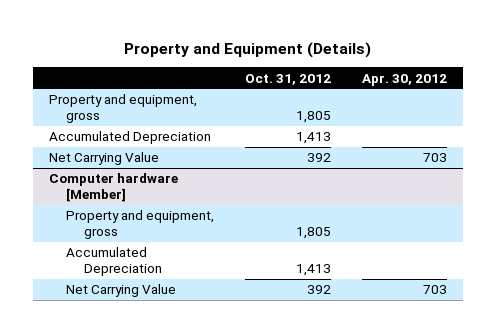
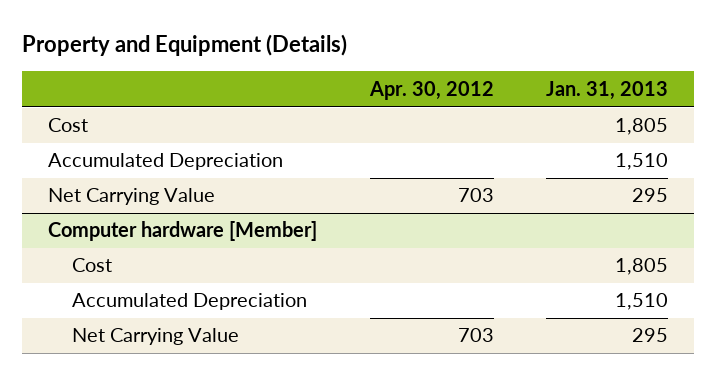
- | Oct. 31, 2012 | Apr. 30, 2012
+ | Apr. 30, 2012 | Jan. 31, 2013
- Property and equipment, gross | 1,805 |
+ Cost | | 1,805
@ Computer hardware [Member]
- Property and equipment, gross | 1,805 |
+ Cost | | 1,805

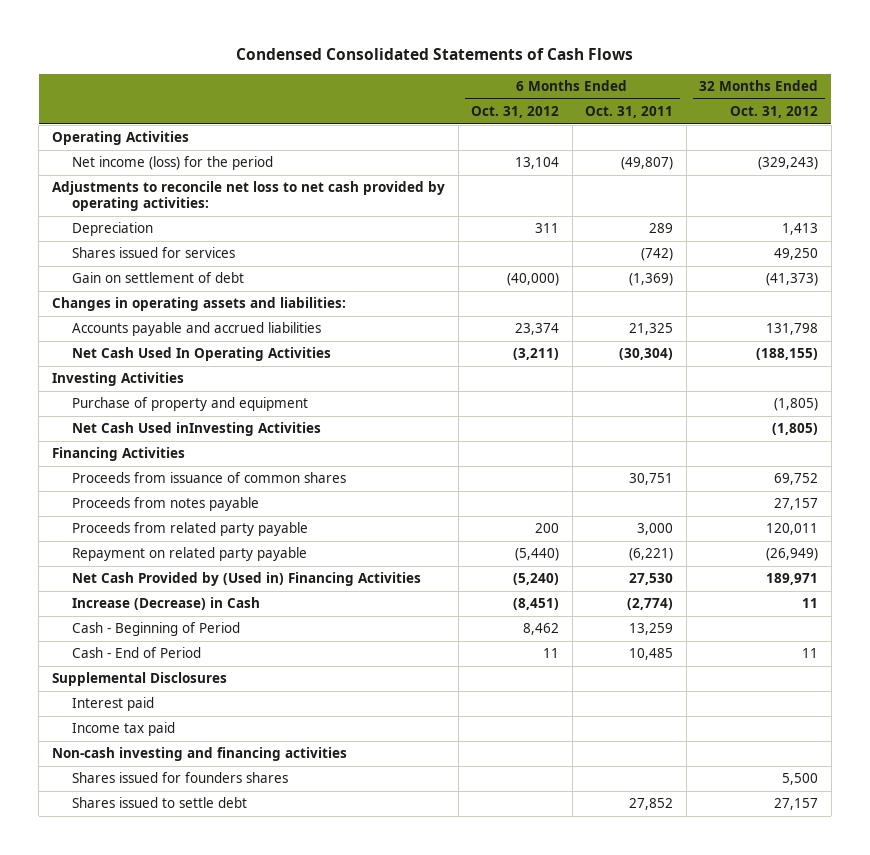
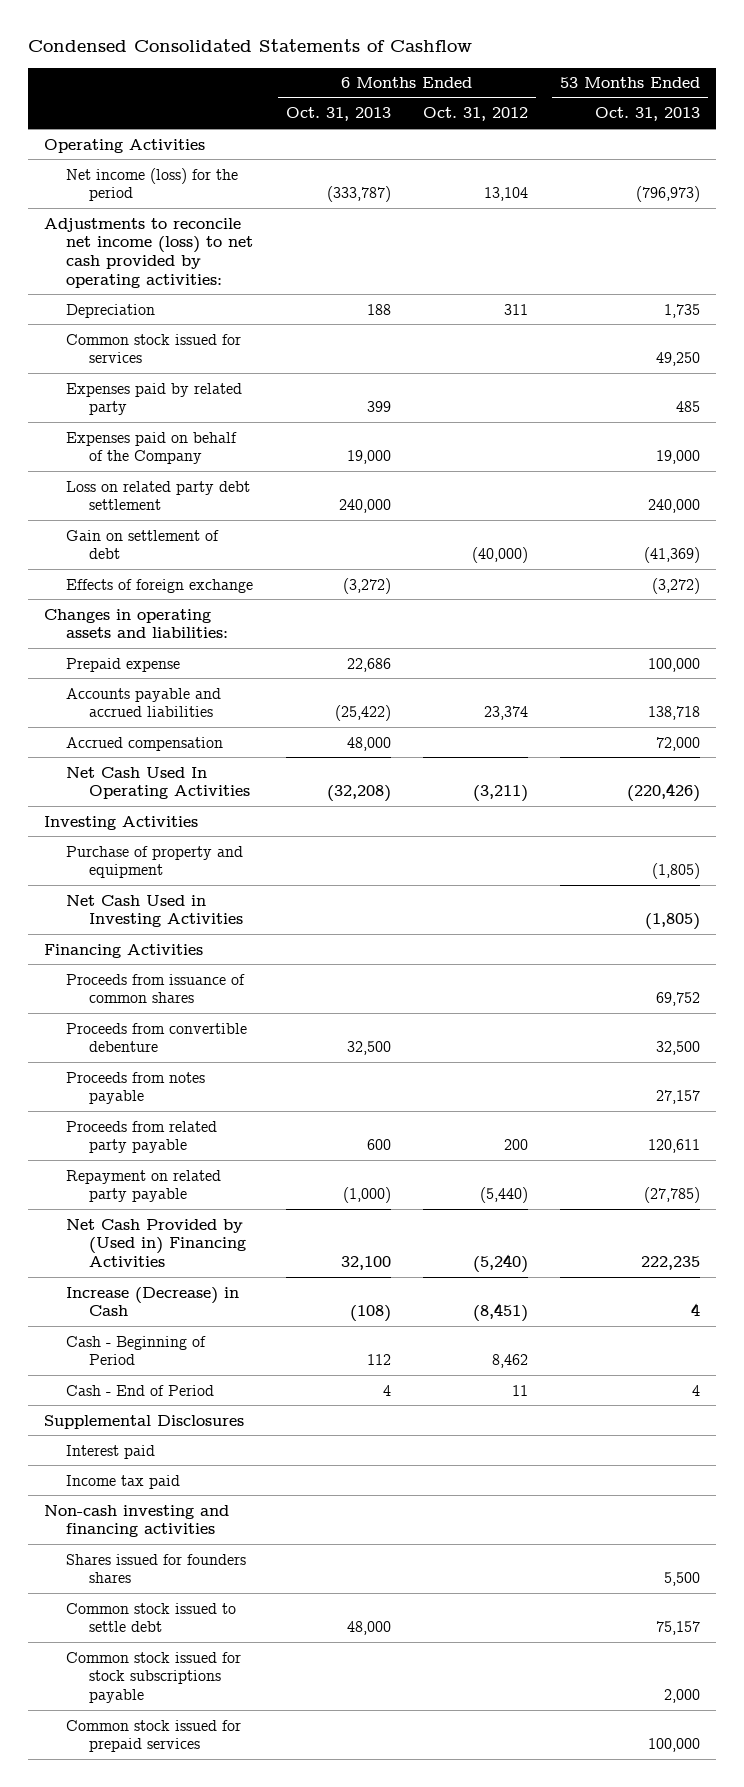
- Condensed Consolidated Statements of Cash Flows
+ Condensed Consolidated Statements of Cashflow
- | 6 Months Ended Oct. 31, 2012 | 6 Months Ended Oct. 31, 2011 | 32 Months Ended Oct. 31, 2012
+ | 6 Months Ended Oct. 31, 2013 | 6 Months Ended Oct. 31, 2012 | 53 Months Ended Oct. 31, 2013
- Adjustments to reconcile net loss to net cash provided by operating activities:
+ Adjustments to reconcile net income (loss) to net cash provided by operating activities:
- Shares issued for services | | (742) | 49,250
+ Common stock issued for services | | | 49,250
+ Expenses paid by related party | 399 | | 485
+ Expenses paid on behalf of the Company | 19,000 | | 19,000
+ Loss on related party debt settlement | 240,000 | | 240,000
+ Effects of foreign exchange | (3,272) | | (3,272)
+ Prepaid expense | 22,686 | | 100,000
+ Accrued compensation | 48,000 | | 72,000
- Net Cash Used inInvesting Activities | | | (1,805)
+ Net Cash Used in Investing Activities | | | (1,805)
+ Proceeds from convertible debenture | 32,500 | | 32,500
- Shares issued to settle debt | | 27,852 | 27,157
+ Common stock issued to settle debt | 48,000 | | 75,157
+ Common stock issued for stock subscriptions payable | | | 2,000
+ Common stock issued for prepaid services | | | 100,000

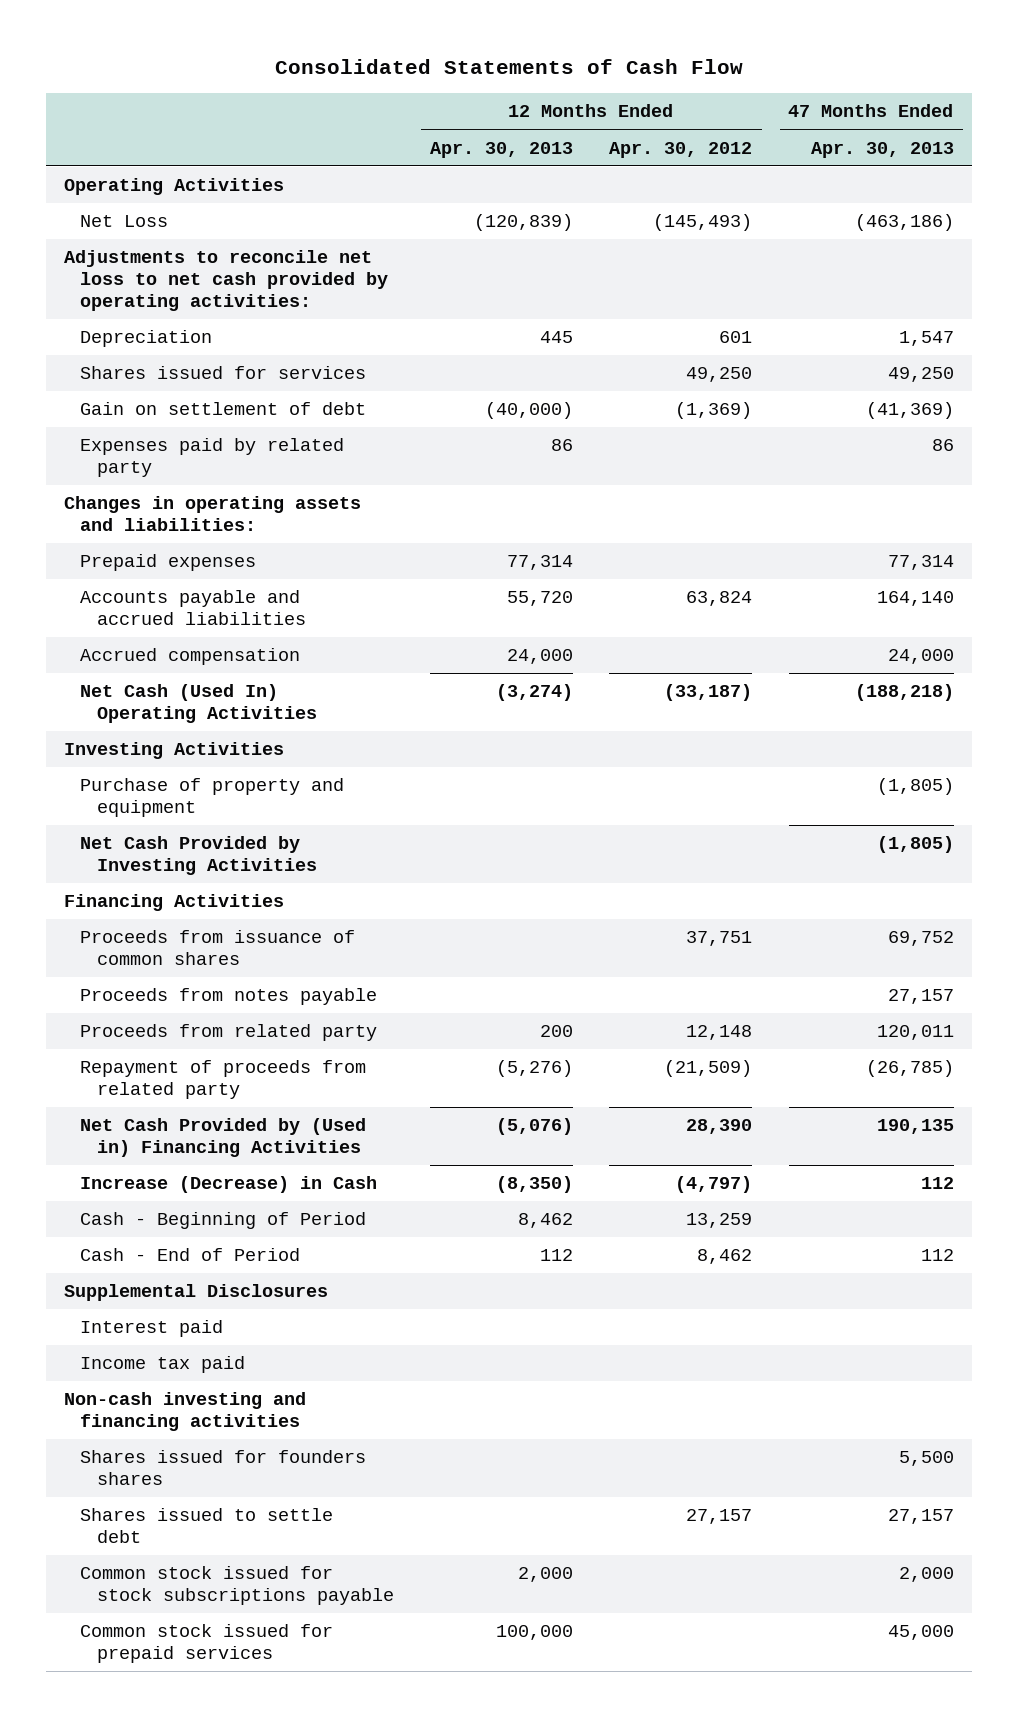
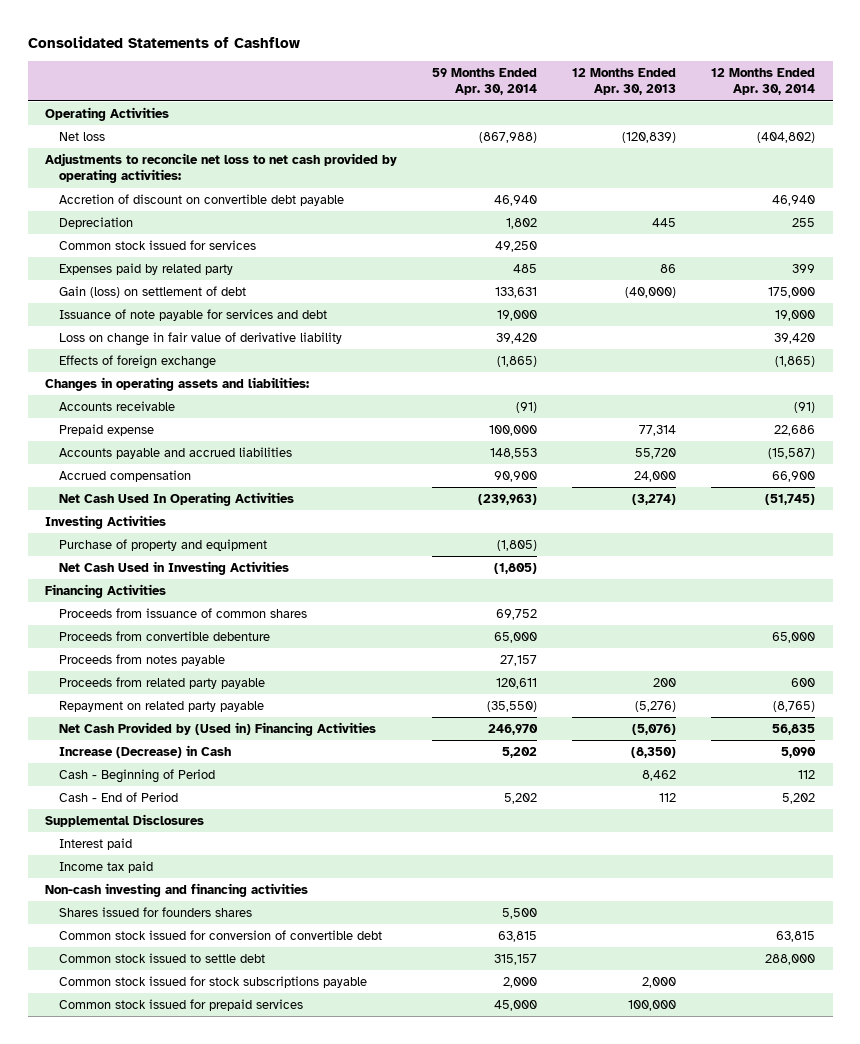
- Consolidated Statements of Cash Flow
+ Consolidated Statements of Cashflow
- | 12 Months Ended Apr. 30, 2013 | 12 Months Ended Apr. 30, 2012 | 47 Months Ended Apr. 30, 2013
+ | 59 Months Ended Apr. 30, 2014 | 12 Months Ended Apr. 30, 2013 | 12 Months Ended Apr. 30, 2014
- Net Loss | (120,839) | (145,493) | (463,186)
+ Net loss | (867,988) | (120,839) | (404,802)
+ Accretion of discount on convertible debt payable | 46,940 | | 46,940
- Shares issued for services | | 49,250 | 49,250
- Gain on settlement of debt | (40,000) | (1,369) | (41,369)
+ Common stock issued for services | 49,250 | |
+ Gain (loss) on settlement of debt | 133,631 | (40,000) | 175,000
+ Issuance of note payable for services and debt | 19,000 | | 19,000
+ Loss on change in fair value of derivative liability | 39,420 | | 39,420
+ Effects of foreign exchange | (1,865) | | (1,865)
- Prepaid expenses | 77,314 | | 77,314
+ Accounts receivable | (91) | | (91)
+ Prepaid expense | 100,000 | 77,314 | 22,686
- Net Cash (Used In) Operating Activities | (3,274) | (33,187) | (188,218)
+ Net Cash Used In Operating Activities | (239,963) | (3,274) | (51,745)
- Net Cash Provided by Investing Activities | | | (1,805)
+ Net Cash Used in Investing Activities | (1,805) | |
+ Proceeds from convertible debenture | 65,000 | | 65,000
- Proceeds from related party | 200 | 12,148 | 120,011
- Repayment of proceeds from related party | (5,276) | (21,509) | (26,785)
+ Proceeds from related party payable | 120,611 | 200 | 600
+ Repayment on related party payable | (35,550) | (5,276) | (8,765)
- Shares issued to settle debt | | 27,157 | 27,157
+ Common stock issued for conversion of convertible debt | 63,815 | | 63,815
+ Common stock issued to settle debt | 315,157 | | 288,000

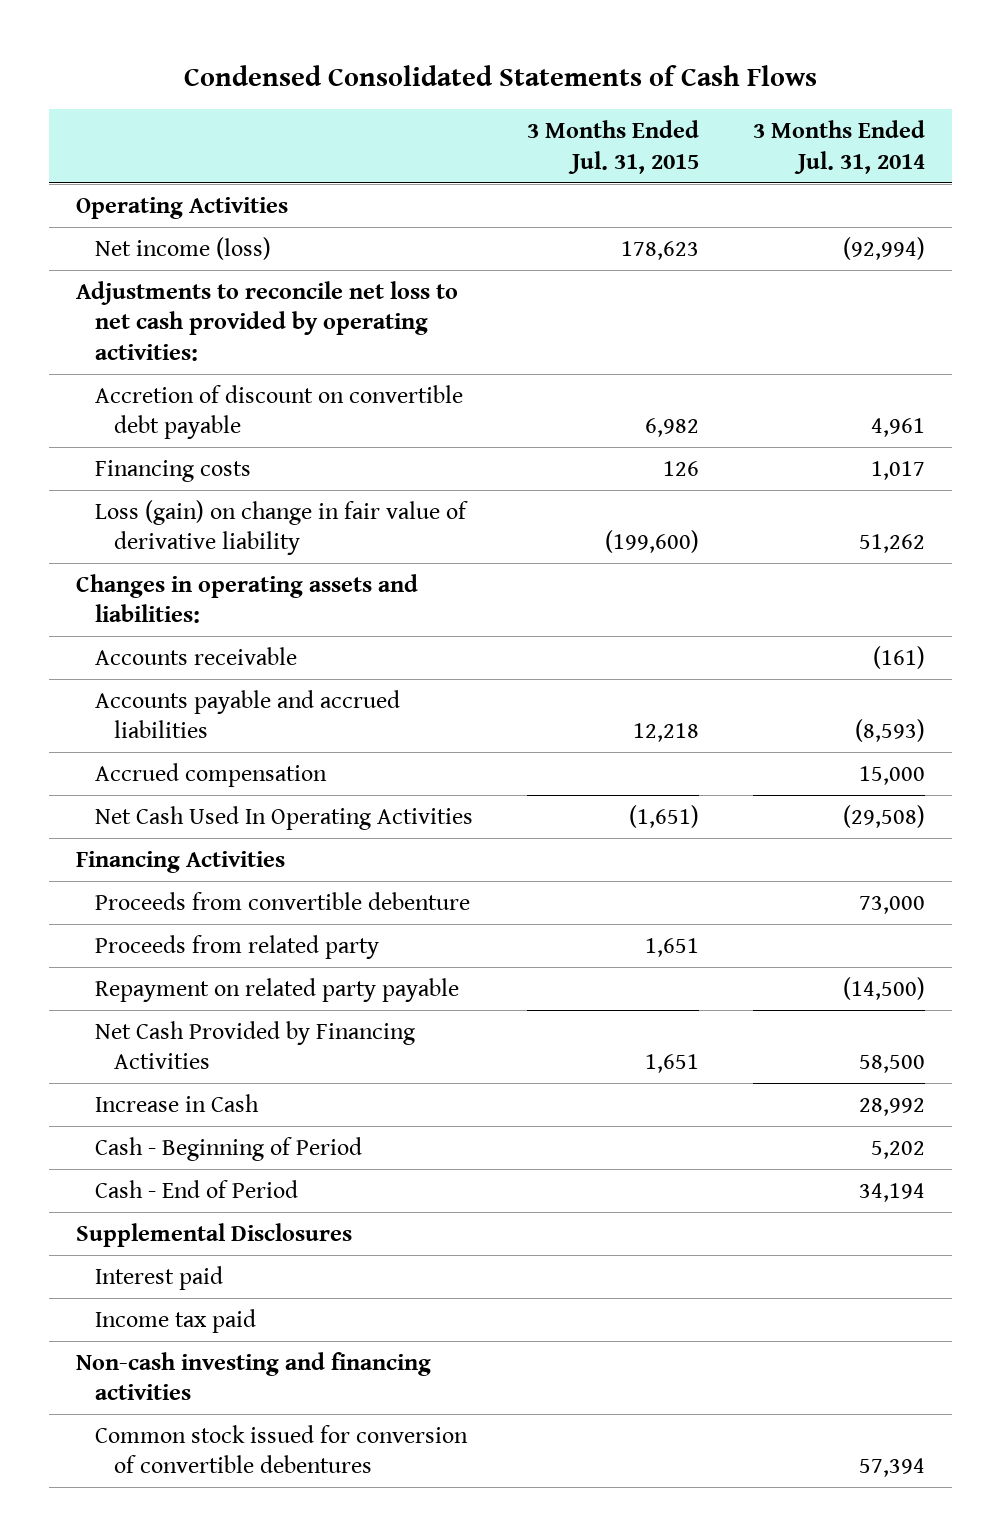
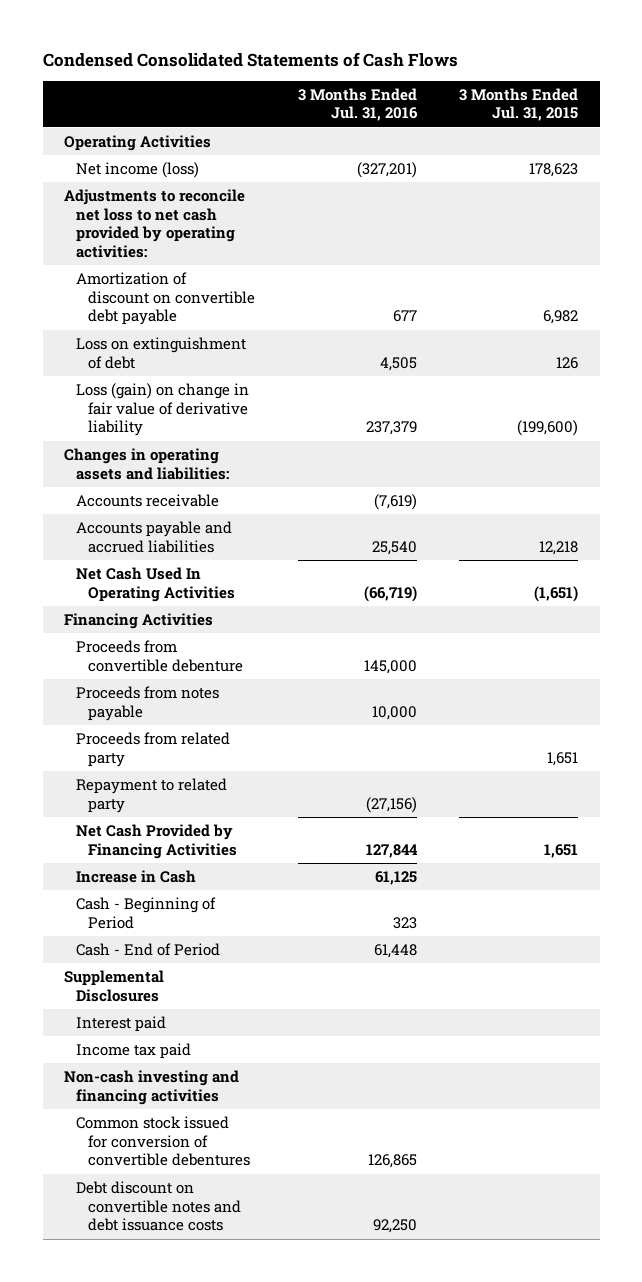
- | 3 Months Ended Jul. 31, 2015 | 3 Months Ended Jul. 31, 2014
+ | 3 Months Ended Jul. 31, 2016 | 3 Months Ended Jul. 31, 2015
- Accretion of discount on convertible debt payable | 6,982 | 4,961
- Financing costs | 126 | 1,017
+ Amortization of discount on convertible debt payable | 677 | 6,982
+ Loss on extinguishment of debt | 4,505 | 126
- Accrued compensation | | 15,000
+ Proceeds from notes payable | 10,000 |
- Repayment on related party payable | | (14,500)
+ Repayment to related party | (27,156) |
+ Debt discount on convertible notes and debt issuance costs | 92,250 |

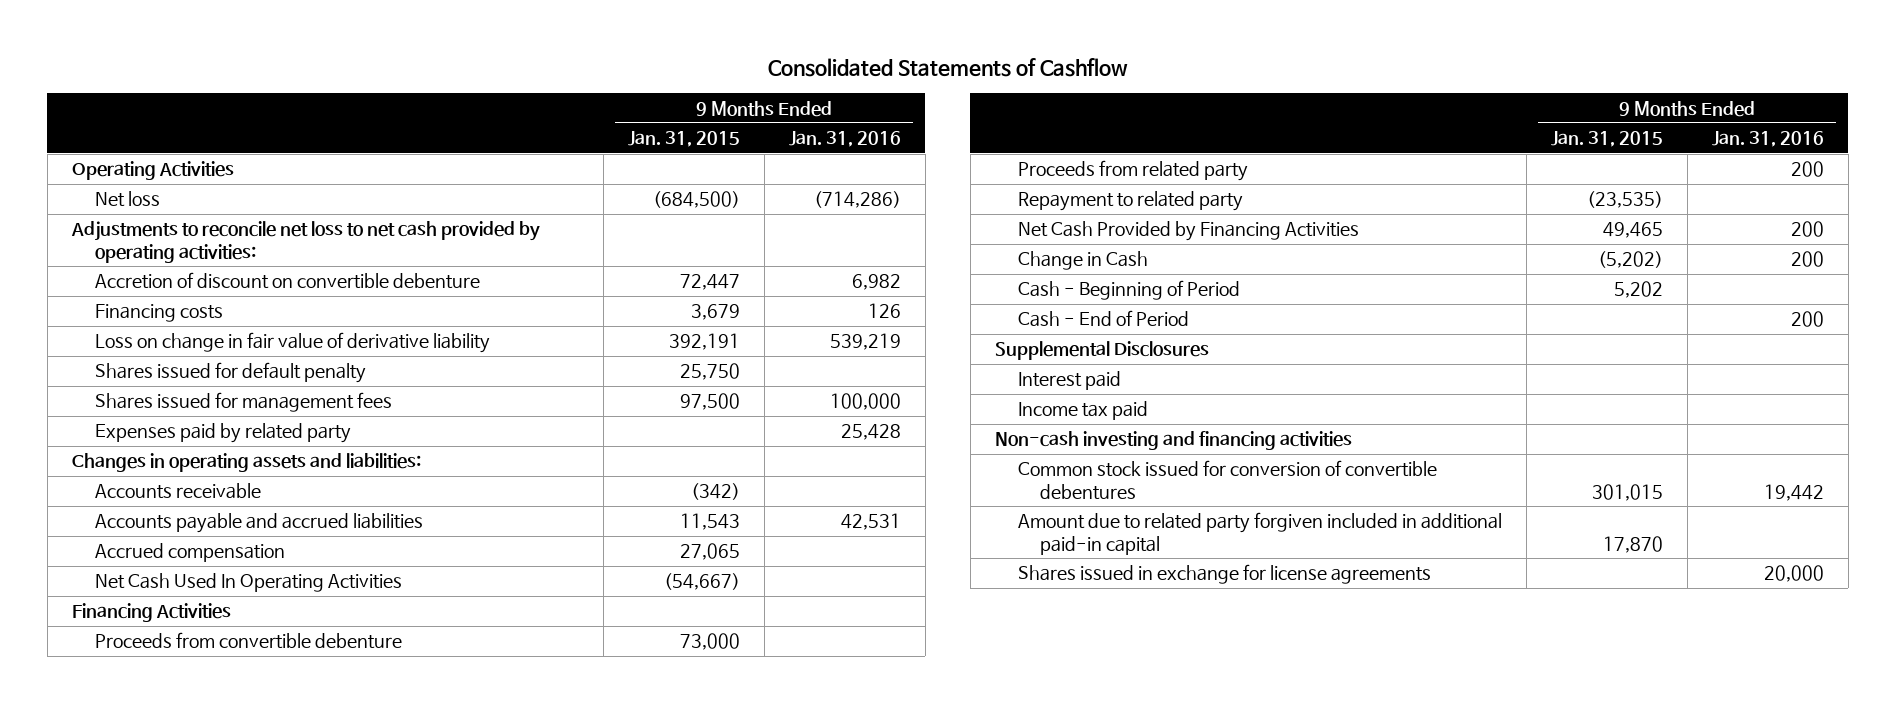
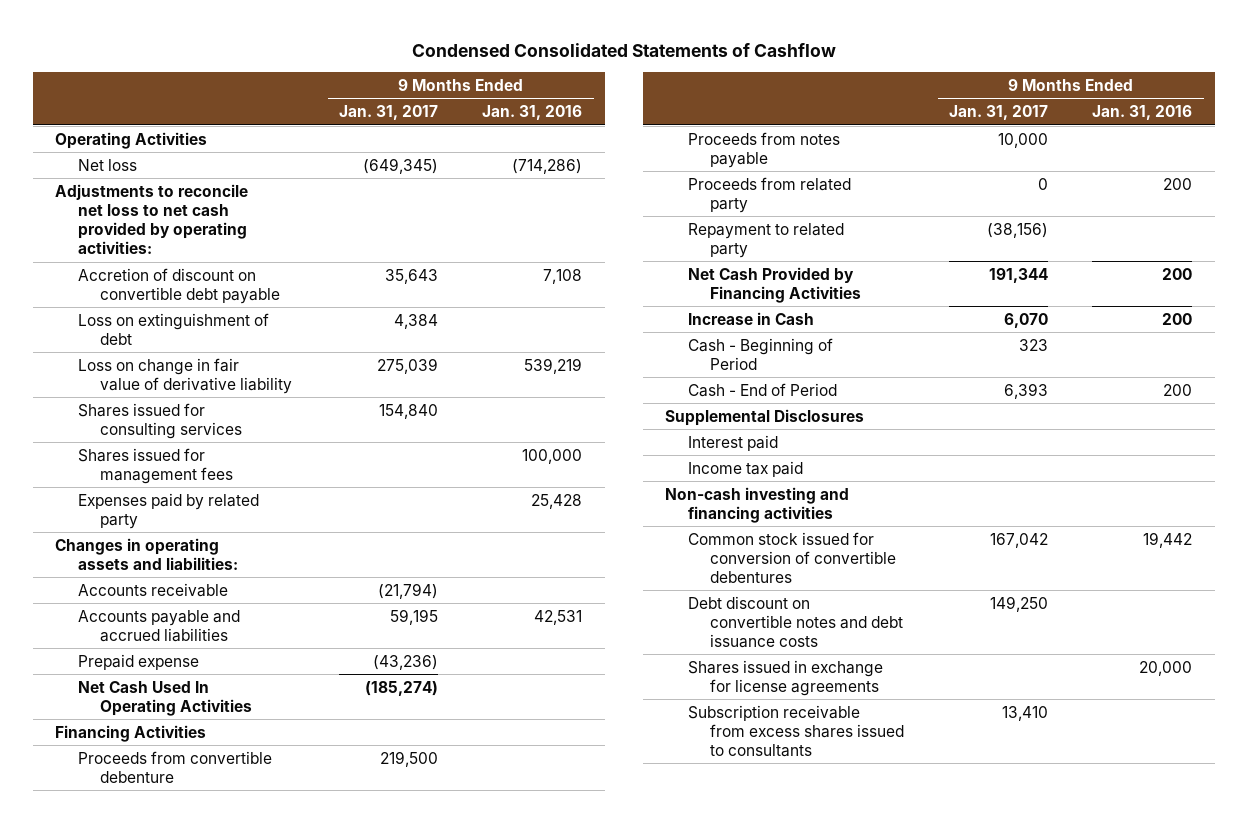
- Consolidated Statements of Cashflow
+ Condensed Consolidated Statements of Cashflow
- | 9 Months Ended Jan. 31, 2015 | 9 Months Ended Jan. 31, 2016
+ | 9 Months Ended Jan. 31, 2017 | 9 Months Ended Jan. 31, 2016
- Accretion of discount on convertible debenture | 72,447 | 6,982
- Financing costs | 3,679 | 126
+ Accretion of discount on convertible debt payable | 35,643 | 7,108
+ Loss on extinguishment of debt | 4,384 |
- Shares issued for default penalty | 25,750 |
+ Shares issued for consulting services | 154,840 |
- Accrued compensation | 27,065 |
+ Prepaid expense | (43,236) |
+ Proceeds from notes payable | 10,000 |
- Change in Cash | (5,202) | 200
+ Increase in Cash | 6,070 | 200
- Amount due to related party forgiven included in additional paid-in capital | 17,870 |
+ Debt discount on convertible notes and debt issuance costs | 149,250 |
+ Subscription receivable from excess shares issued to consultants | 13,410 |

